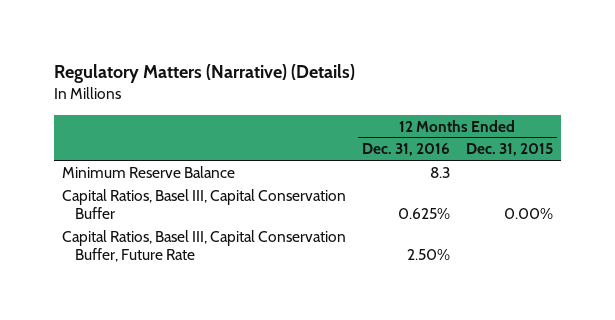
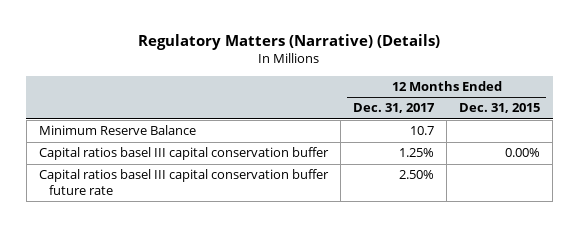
- | 12 Months Ended Dec. 31, 2016 | 12 Months Ended Dec. 31, 2015
+ | 12 Months Ended Dec. 31, 2017 | 12 Months Ended Dec. 31, 2015
- Capital Ratios, Basel III, Capital Conservation Buffer | 0.625% | 0.00%
- Capital Ratios, Basel III, Capital Conservation Buffer, Future Rate | 2.50% |
+ Capital ratios basel III capital conservation buffer | 1.25% | 0.00%
+ Capital ratios basel III capital conservation buffer future rate | 2.50% |

